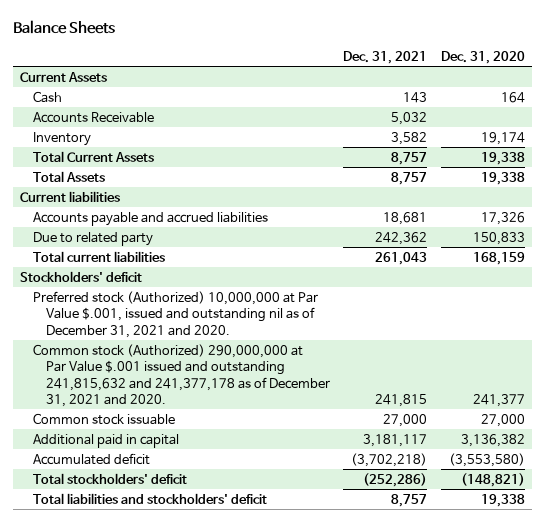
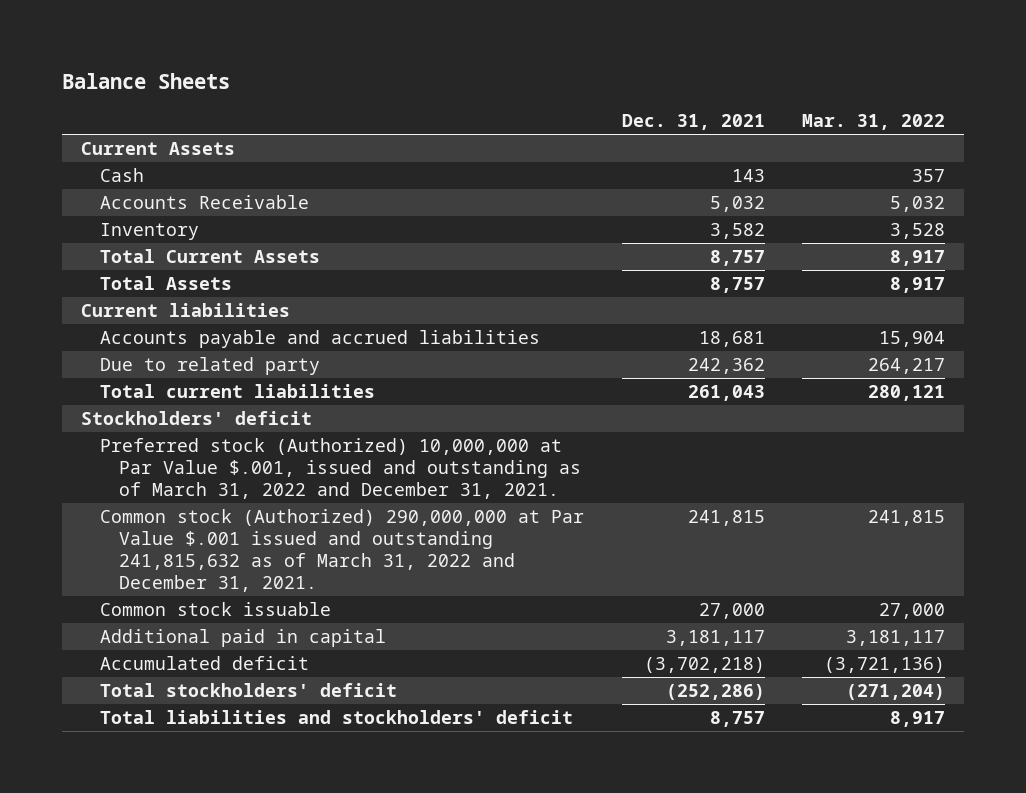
- | Dec. 31, 2021 | Dec. 31, 2020
+ | Dec. 31, 2021 | Mar. 31, 2022
- Preferred stock (Authorized) 10,000,000 at Par Value $.001, issued and outstanding nil as of December 31, 2021 and 2020.
- Common stock (Authorized) 290,000,000 at Par Value $.001 issued and outstanding 241,815,632 and 241,377,178 as of December 31, 2021 and 2020. | 241,815 | 241,377
+ Preferred stock (Authorized) 10,000,000 at Par Value $.001, issued and outstanding as of March 31, 2022 and December 31, 2021.
+ Common stock (Authorized) 290,000,000 at Par Value $.001 issued and outstanding 241,815,632 as of March 31, 2022 and December 31, 2021. | 241,815 | 241,815

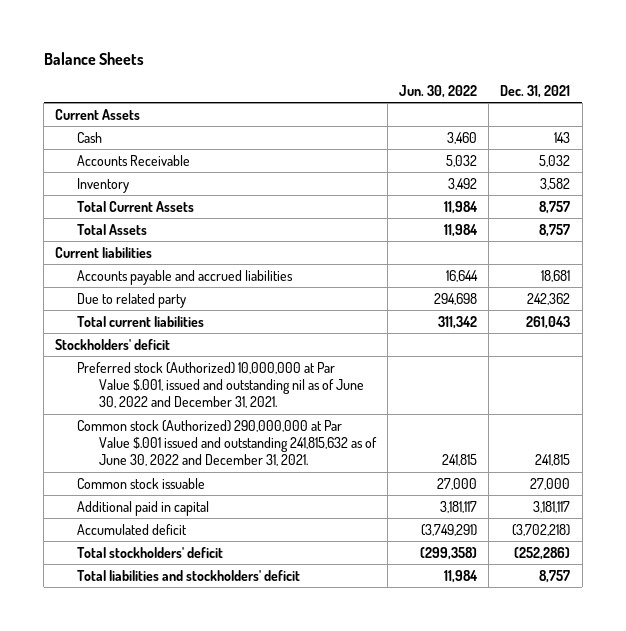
- | Dec. 31, 2021 | Mar. 31, 2022
+ | Jun. 30, 2022 | Dec. 31, 2021
- Preferred stock (Authorized) 10,000,000 at Par Value $.001, issued and outstanding as of March 31, 2022 and December 31, 2021.
- Common stock (Authorized) 290,000,000 at Par Value $.001 issued and outstanding 241,815,632 as of March 31, 2022 and December 31, 2021. | 241,815 | 241,815
+ Preferred stock (Authorized) 10,000,000 at Par Value $.001, issued and outstanding nil as of June 30, 2022 and December 31, 2021.
+ Common stock (Authorized) 290,000,000 at Par Value $.001 issued and outstanding 241,815,632 as of June 30, 2022 and December 31, 2021. | 241,815 | 241,815

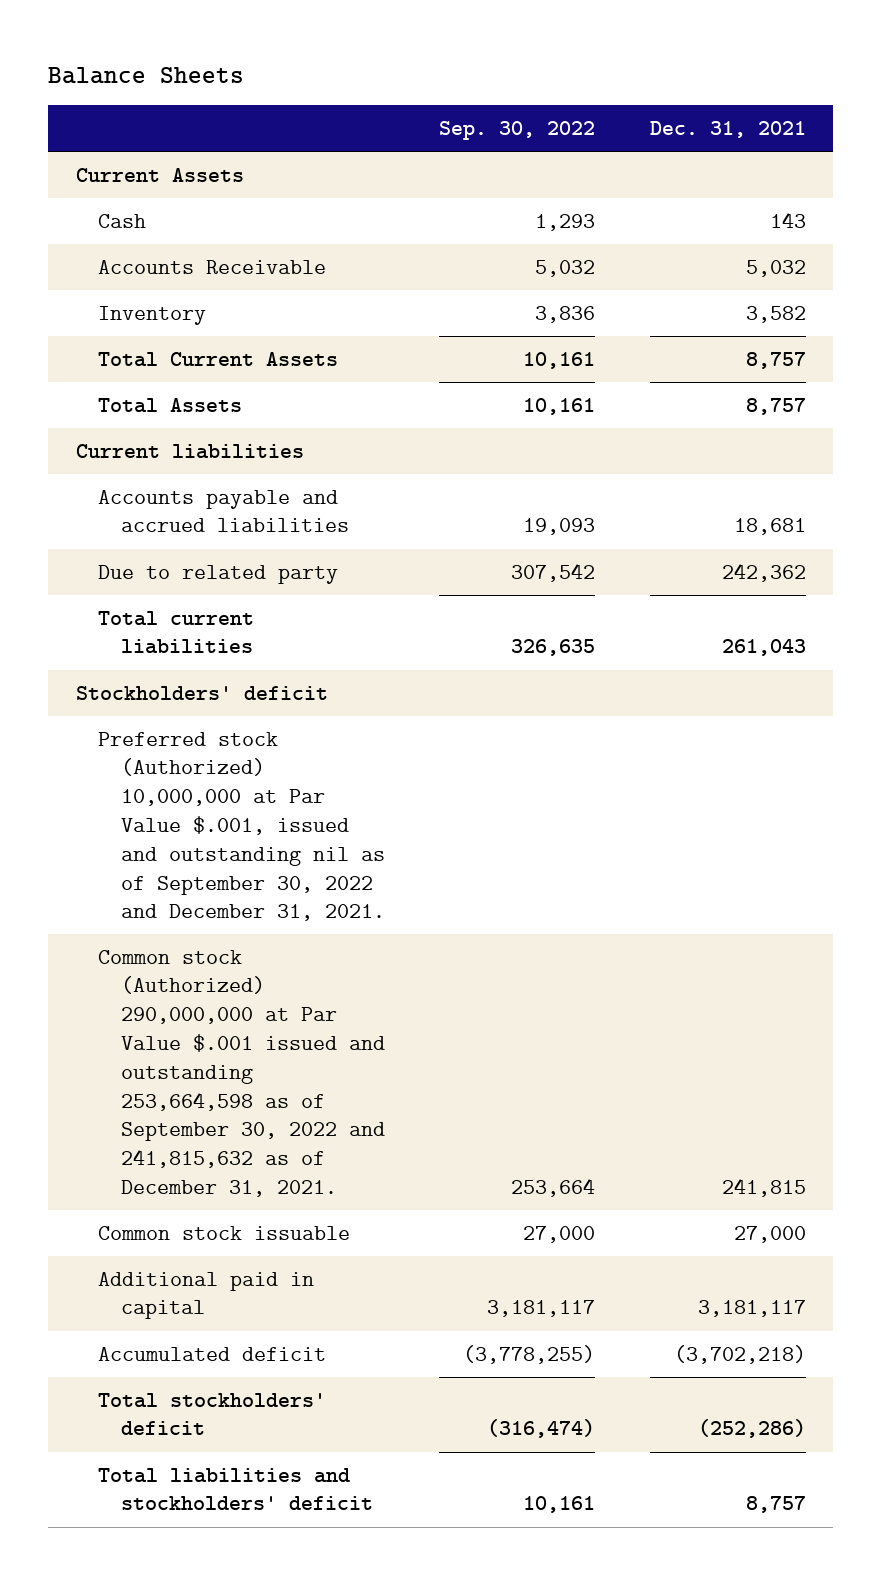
- | Jun. 30, 2022 | Dec. 31, 2021
+ | Sep. 30, 2022 | Dec. 31, 2021
- Preferred stock (Authorized) 10,000,000 at Par Value $.001, issued and outstanding nil as of June 30, 2022 and December 31, 2021.
- Common stock (Authorized) 290,000,000 at Par Value $.001 issued and outstanding 241,815,632 as of June 30, 2022 and December 31, 2021. | 241,815 | 241,815
+ Preferred stock (Authorized) 10,000,000 at Par Value $.001, issued and outstanding nil as of September 30, 2022 and December 31, 2021.
+ Common stock (Authorized) 290,000,000 at Par Value $.001 issued and outstanding 253,664,598 as of September 30, 2022 and 241,815,632 as of December 31, 2021. | 253,664 | 241,815

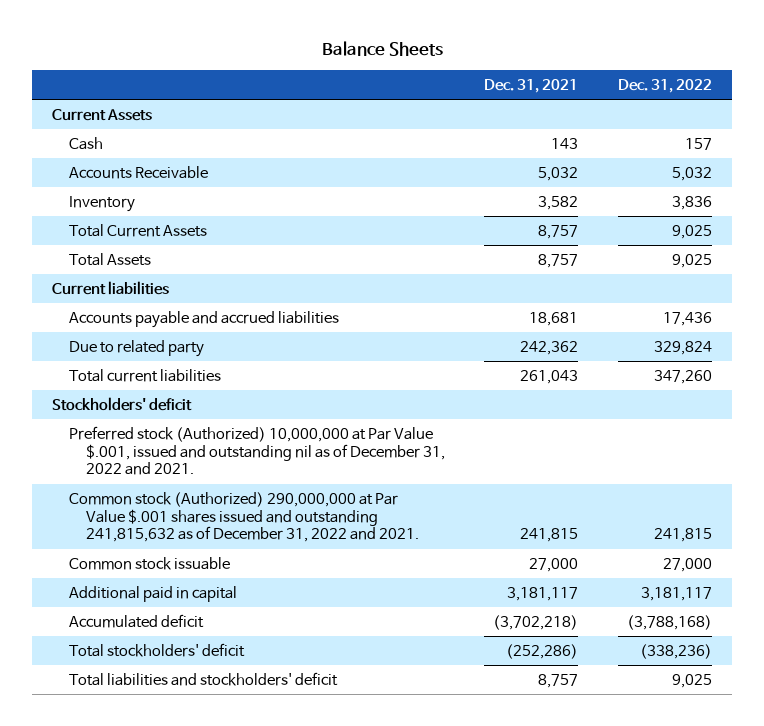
- | Sep. 30, 2022 | Dec. 31, 2021
+ | Dec. 31, 2021 | Dec. 31, 2022
- Preferred stock (Authorized) 10,000,000 at Par Value $.001, issued and outstanding nil as of September 30, 2022 and December 31, 2021.
- Common stock (Authorized) 290,000,000 at Par Value $.001 issued and outstanding 253,664,598 as of September 30, 2022 and 241,815,632 as of December 31, 2021. | 253,664 | 241,815
+ Preferred stock (Authorized) 10,000,000 at Par Value $.001, issued and outstanding nil as of December 31, 2022 and 2021.
+ Common stock (Authorized) 290,000,000 at Par Value $.001 shares issued and outstanding 241,815,632 as of December 31, 2022 and 2021. | 241,815 | 241,815

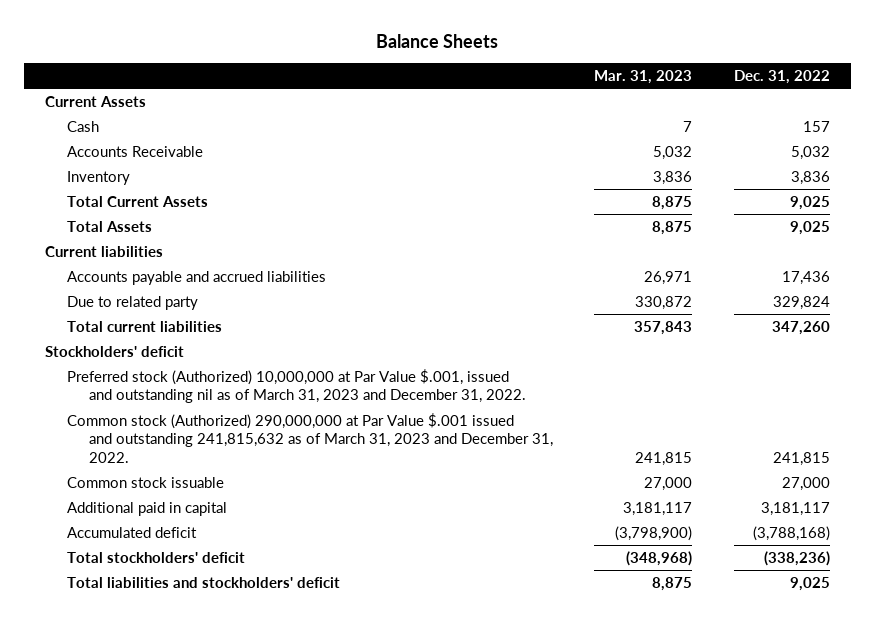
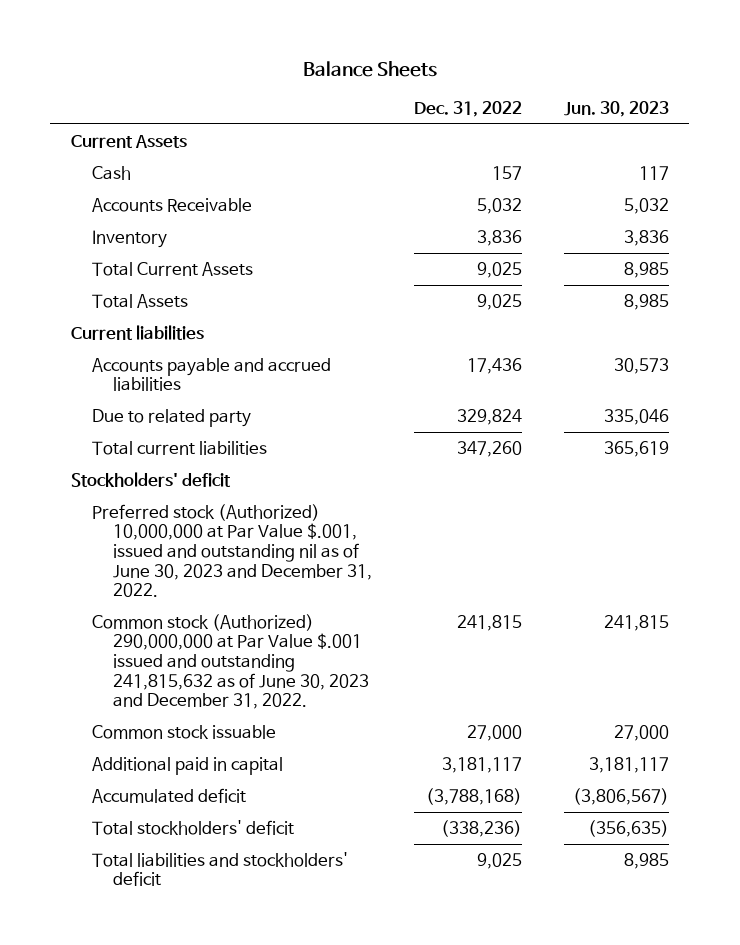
- | Mar. 31, 2023 | Dec. 31, 2022
+ | Dec. 31, 2022 | Jun. 30, 2023
- Preferred stock (Authorized) 10,000,000 at Par Value $.001, issued and outstanding nil as of March 31, 2023 and December 31, 2022.
- Common stock (Authorized) 290,000,000 at Par Value $.001 issued and outstanding 241,815,632 as of March 31, 2023 and December 31, 2022. | 241,815 | 241,815
+ Preferred stock (Authorized) 10,000,000 at Par Value $.001, issued and outstanding nil as of June 30, 2023 and December 31, 2022.
+ Common stock (Authorized) 290,000,000 at Par Value $.001 issued and outstanding 241,815,632 as of June 30, 2023 and December 31, 2022. | 241,815 | 241,815

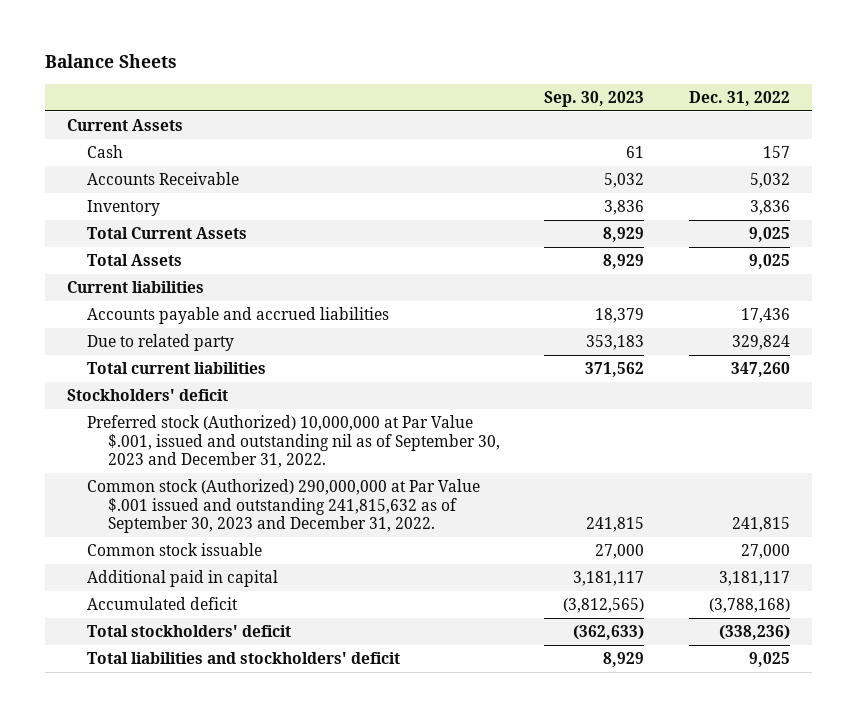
- | Dec. 31, 2022 | Jun. 30, 2023
+ | Sep. 30, 2023 | Dec. 31, 2022
- Preferred stock (Authorized) 10,000,000 at Par Value $.001, issued and outstanding nil as of June 30, 2023 and December 31, 2022.
- Common stock (Authorized) 290,000,000 at Par Value $.001 issued and outstanding 241,815,632 as of June 30, 2023 and December 31, 2022. | 241,815 | 241,815
+ Preferred stock (Authorized) 10,000,000 at Par Value $.001, issued and outstanding nil as of September 30, 2023 and December 31, 2022.
+ Common stock (Authorized) 290,000,000 at Par Value $.001 issued and outstanding 241,815,632 as of September 30, 2023 and December 31, 2022. | 241,815 | 241,815

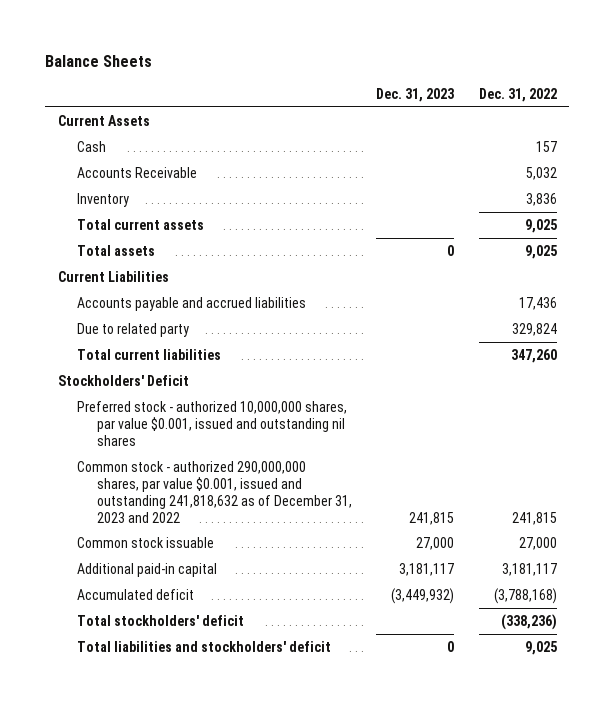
- | Sep. 30, 2023 | Dec. 31, 2022
+ | Dec. 31, 2023 | Dec. 31, 2022
- Total Current Assets | 8,929 | 9,025
- Total Assets | 8,929 | 9,025
- Current liabilities
+ Total current assets | | 9,025
+ Total assets | 0 | 9,025
+ Current Liabilities
- Stockholders' deficit
- Preferred stock (Authorized) 10,000,000 at Par Value $.001, issued and outstanding nil as of September 30, 2023 and December 31, 2022.
- Common stock (Authorized) 290,000,000 at Par Value $.001 issued and outstanding 241,815,632 as of September 30, 2023 and December 31, 2022. | 241,815 | 241,815
+ Stockholders' Deficit
+ Preferred stock - authorized 10,000,000 shares, par value $0.001, issued and outstanding nil shares
+ Common stock - authorized 290,000,000 shares, par value $0.001, issued and outstanding 241,818,632 as of December 31, 2023 and 2022 | 241,815 | 241,815
- Additional paid in capital | 3,181,117 | 3,181,117
+ Additional paid-in capital | 3,181,117 | 3,181,117

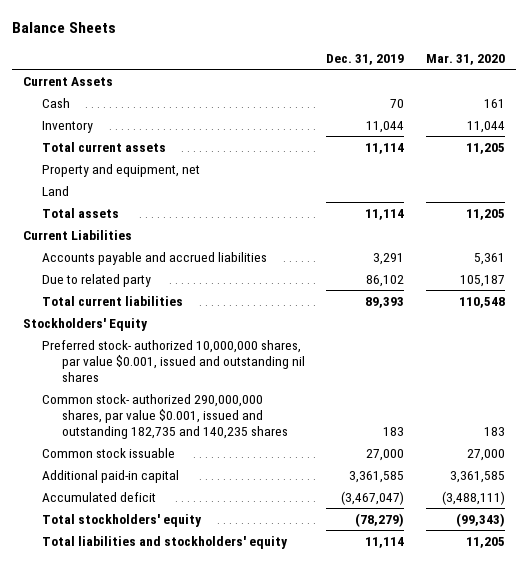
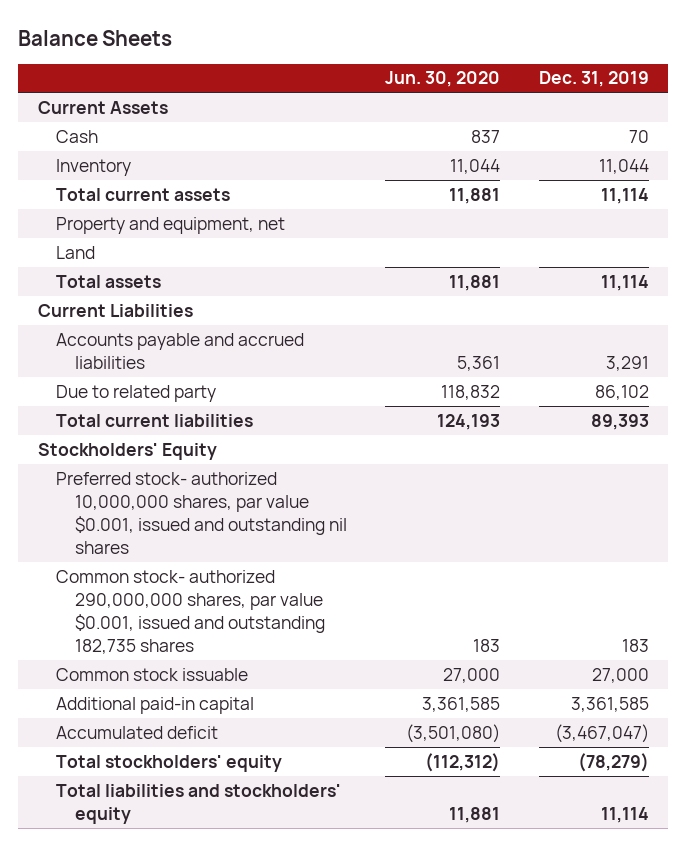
- | Dec. 31, 2019 | Mar. 31, 2020
+ | Jun. 30, 2020 | Dec. 31, 2019
- Common stock- authorized 290,000,000 shares, par value $0.001, issued and outstanding 182,735 and 140,235 shares | 183 | 183
+ Common stock- authorized 290,000,000 shares, par value $0.001, issued and outstanding 182,735 shares | 183 | 183

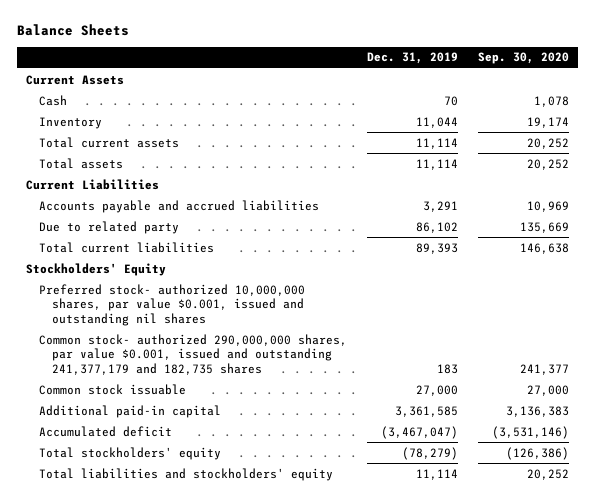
- | Jun. 30, 2020 | Dec. 31, 2019
+ | Dec. 31, 2019 | Sep. 30, 2020
- Property and equipment, net
- Land
- Common stock- authorized 290,000,000 shares, par value $0.001, issued and outstanding 182,735 shares | 183 | 183
+ Common stock- authorized 290,000,000 shares, par value $0.001, issued and outstanding 241,377,179 and 182,735 shares | 183 | 241,377

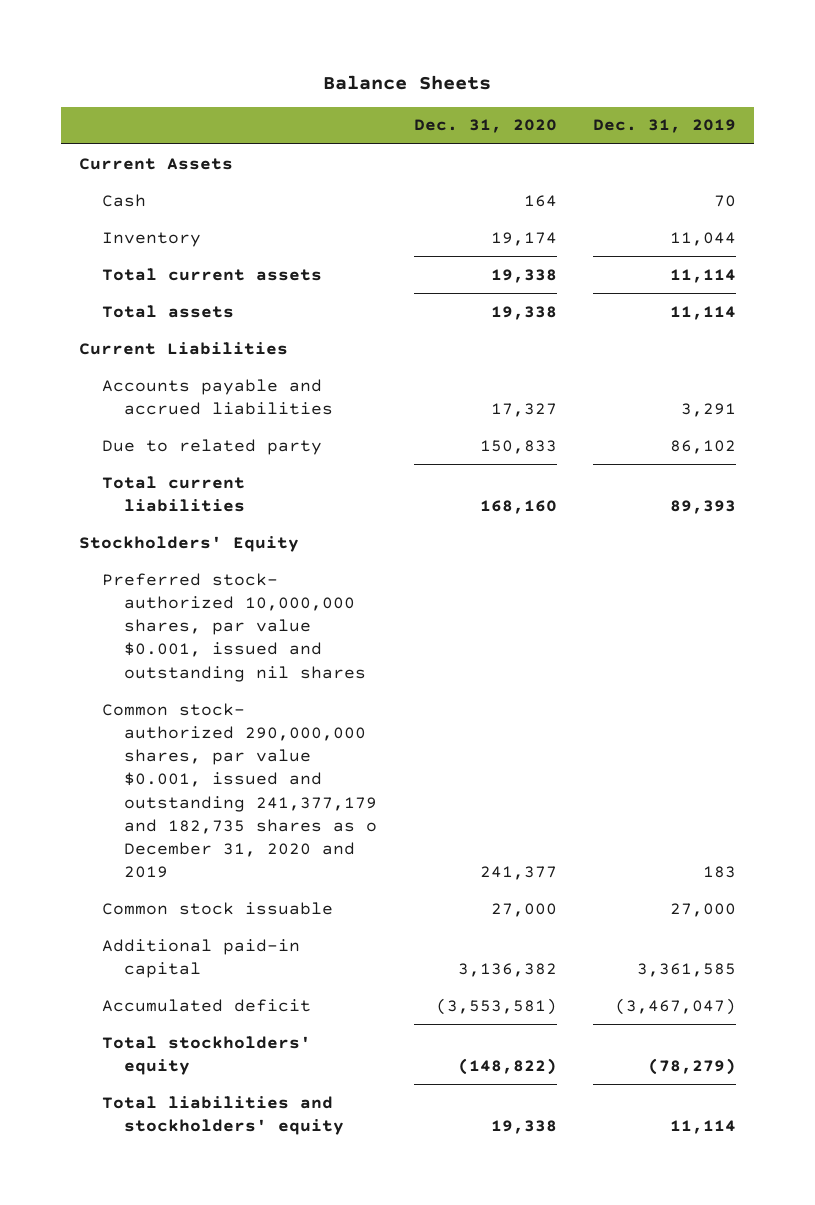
- | Dec. 31, 2019 | Sep. 30, 2020
+ | Dec. 31, 2020 | Dec. 31, 2019
- Common stock- authorized 290,000,000 shares, par value $0.001, issued and outstanding 241,377,179 and 182,735 shares | 183 | 241,377
+ Common stock- authorized 290,000,000 shares, par value $0.001, issued and outstanding 241,377,179 and 182,735 shares as o December 31, 2020 and 2019 | 241,377 | 183

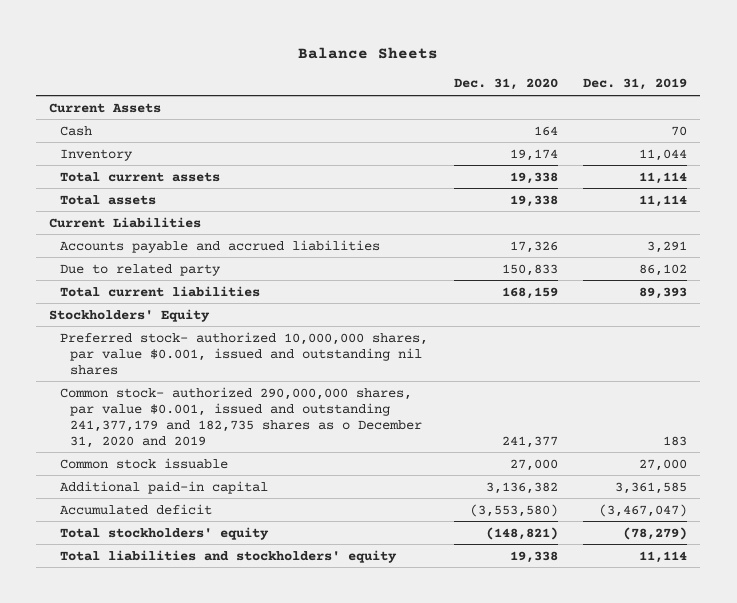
- Accounts payable and accrued liabilities | 17,327 | 3,291
+ Accounts payable and accrued liabilities | 17,326 | 3,291
- Total current liabilities | 168,160 | 89,393
+ Total current liabilities | 168,159 | 89,393
- Accumulated deficit | (3,553,581) | (3,467,047)
- Total stockholders' equity | (148,822) | (78,279)
+ Accumulated deficit | (3,553,580) | (3,467,047)
+ Total stockholders' equity | (148,821) | (78,279)

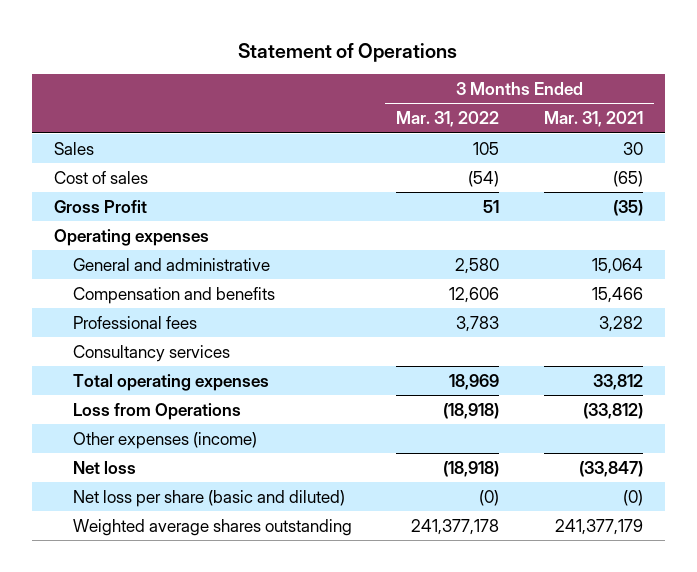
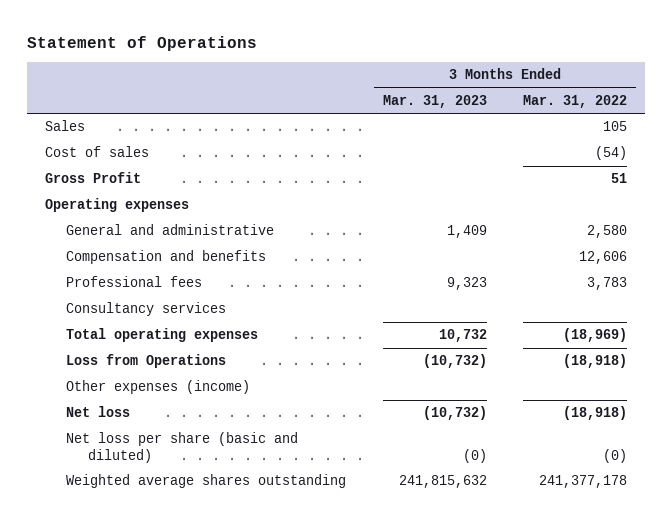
- | 3 Months Ended Mar. 31, 2022 | 3 Months Ended Mar. 31, 2021
+ | 3 Months Ended Mar. 31, 2023 | 3 Months Ended Mar. 31, 2022
- Total operating expenses | 18,969 | 33,812
+ Total operating expenses | 10,732 | (18,969)

